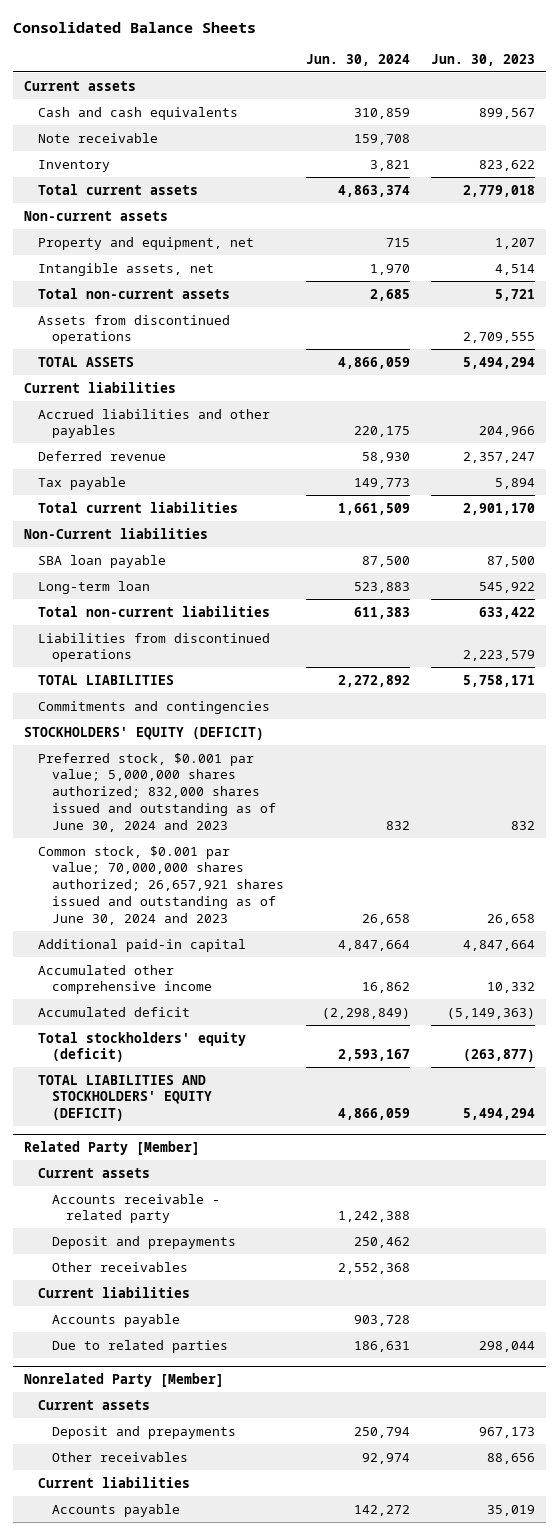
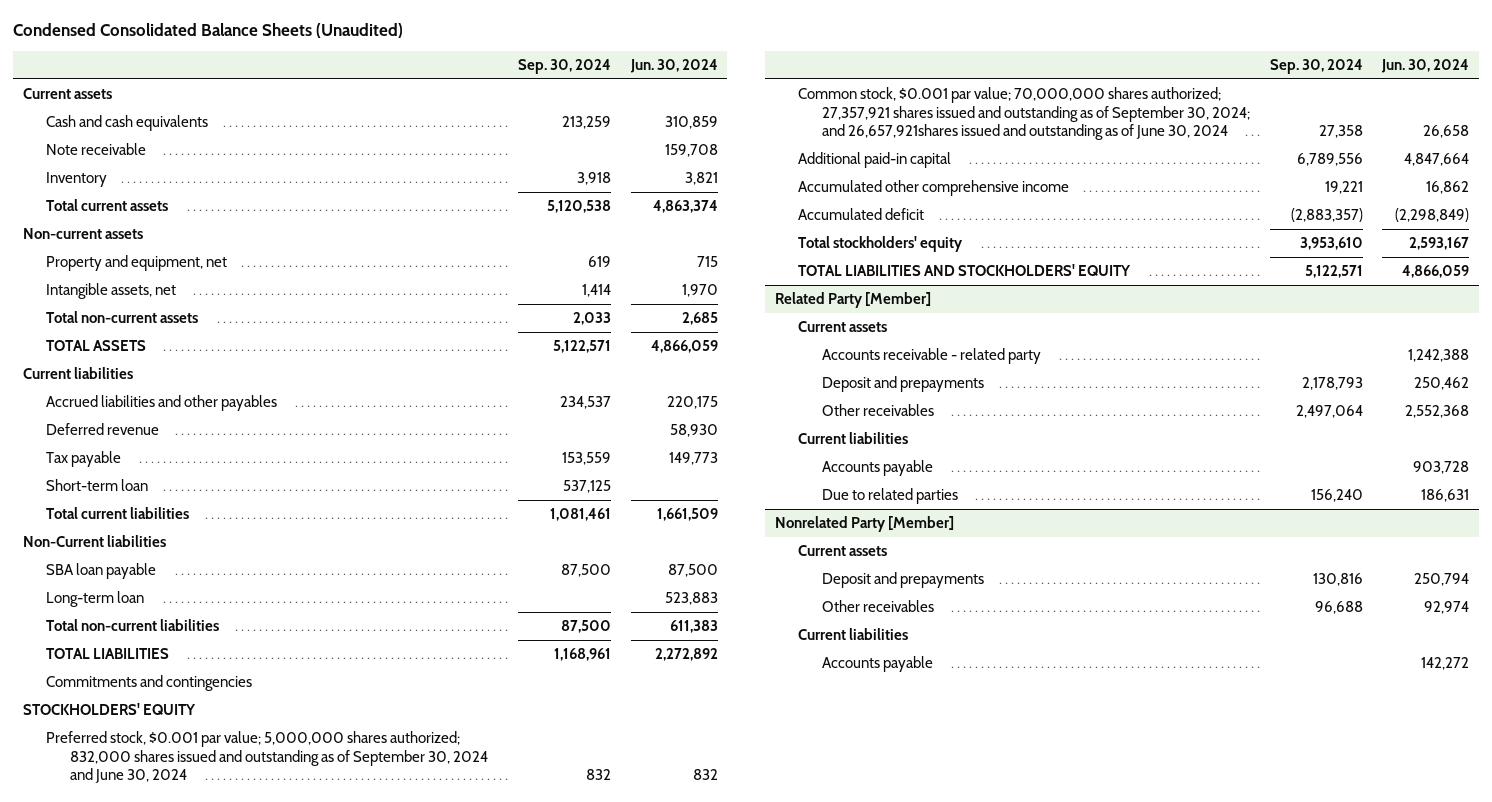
- Consolidated Balance Sheets
+ Condensed Consolidated Balance Sheets (Unaudited)
- | Jun. 30, 2024 | Jun. 30, 2023
+ | Sep. 30, 2024 | Jun. 30, 2024
- Assets from discontinued operations | | 2,709,555
+ Short-term loan | 537,125 |
- Liabilities from discontinued operations | | 2,223,579
- STOCKHOLDERS' EQUITY (DEFICIT)
- Preferred stock, $0.001 par value; 5,000,000 shares authorized; 832,000 shares issued and outstanding as of June 30, 2024 and 2023 | 832 | 832
- Common stock, $0.001 par value; 70,000,000 shares authorized; 26,657,921 shares issued and outstanding as of June 30, 2024 and 2023 | 26,658 | 26,658
+ STOCKHOLDERS' EQUITY
+ Preferred stock, $0.001 par value; 5,000,000 shares authorized; 832,000 shares issued and outstanding as of September 30, 2024 and June 30, 2024 | 832 | 832
+ Common stock, $0.001 par value; 70,000,000 shares authorized; 27,357,921 shares issued and outstanding as of September 30, 2024; and 26,657,921shares issued and outstanding as of June 30, 2024 | 27,358 | 26,658
- Total stockholders' equity (deficit) | 2,593,167 | (263,877)
- TOTAL LIABILITIES AND STOCKHOLDERS' EQUITY (DEFICIT) | 4,866,059 | 5,494,294
+ Total stockholders' equity | 3,953,610 | 2,593,167
+ TOTAL LIABILITIES AND STOCKHOLDERS' EQUITY | 5,122,571 | 4,866,059

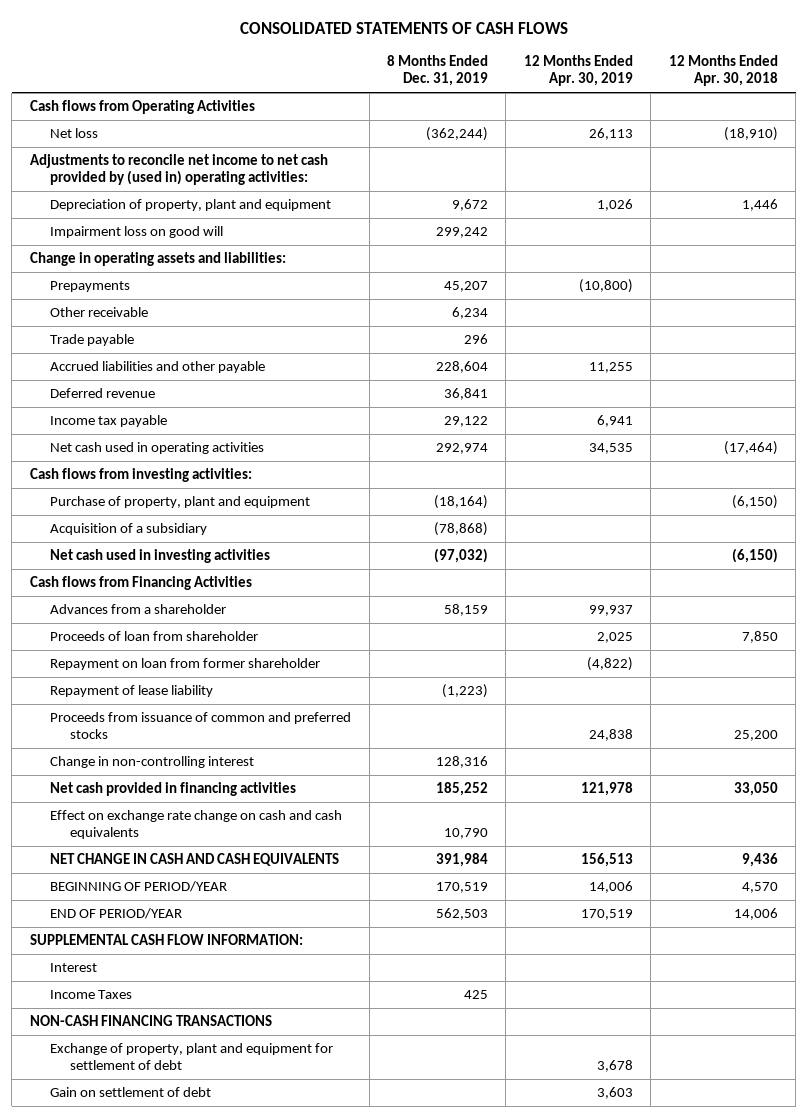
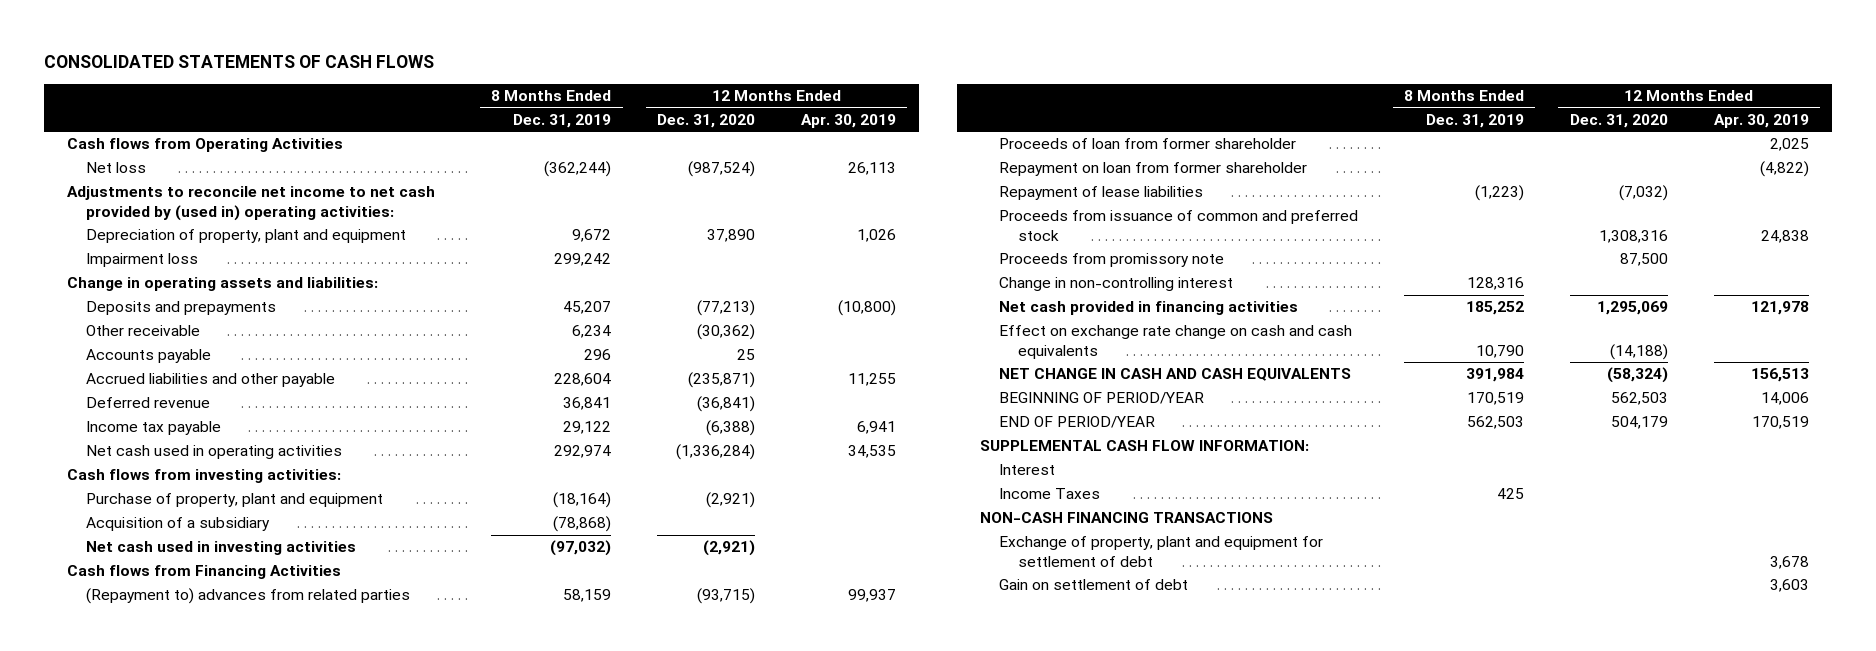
- | 8 Months Ended Dec. 31, 2019 | 12 Months Ended Apr. 30, 2019 | 12 Months Ended Apr. 30, 2018
+ | 8 Months Ended Dec. 31, 2019 | 12 Months Ended Dec. 31, 2020 | 12 Months Ended Apr. 30, 2019
- Impairment loss on good will | 299,242 | |
+ Impairment loss | 299,242 | |
- Prepayments | 45,207 | (10,800) |
+ Deposits and prepayments | 45,207 | (77,213) | (10,800)
- Trade payable | 296 | |
+ Accounts payable | 296 | 25 |
- Advances from a shareholder | 58,159 | 99,937 |
- Proceeds of loan from shareholder | | 2,025 | 7,850
+ (Repayment to) advances from related parties | 58,159 | (93,715) | 99,937
+ Proceeds of loan from former shareholder | | | 2,025
- Repayment of lease liability | (1,223) | |
- Proceeds from issuance of common and preferred stocks | | 24,838 | 25,200
+ Repayment of lease liabilities | (1,223) | (7,032) |
+ Proceeds from issuance of common and preferred stock | | 1,308,316 | 24,838
+ Proceeds from promissory note | | 87,500 |

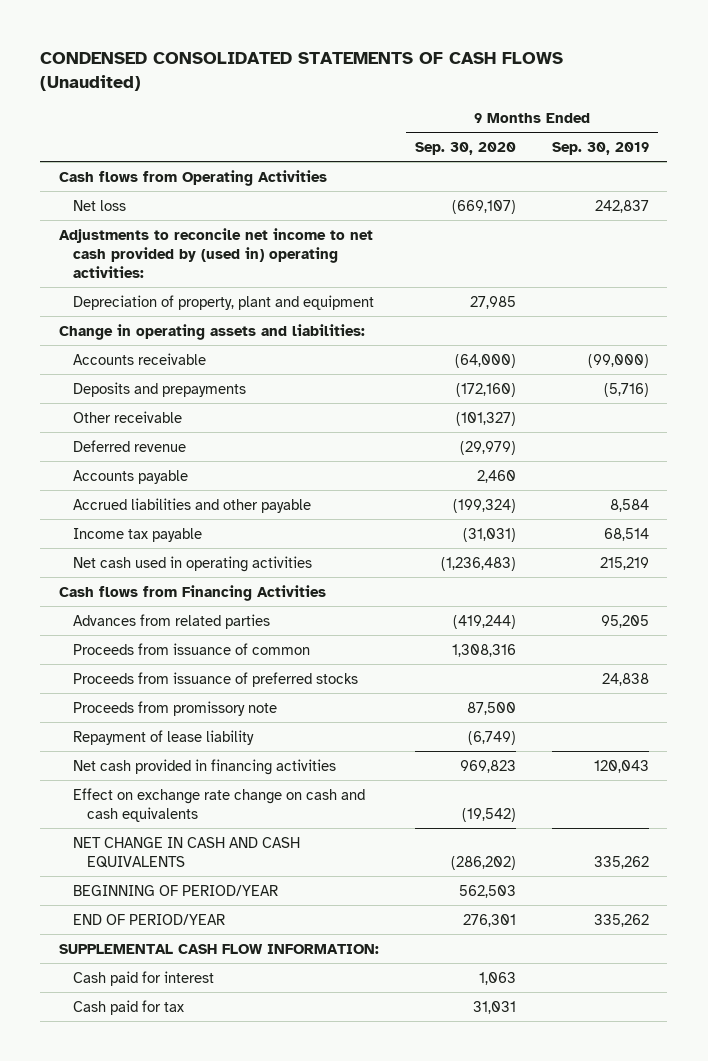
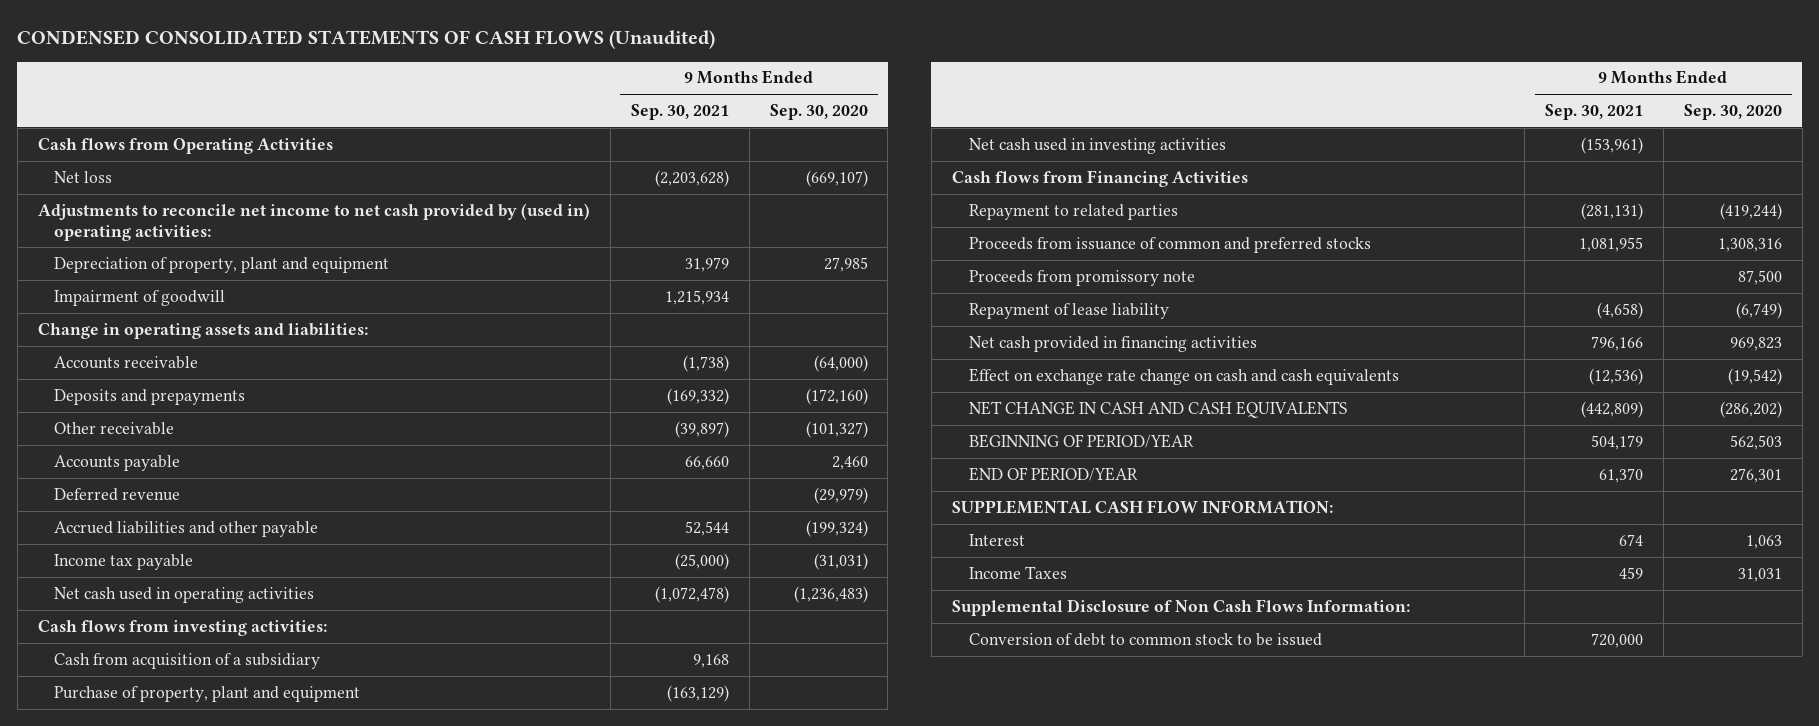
- | 9 Months Ended Sep. 30, 2020 | 9 Months Ended Sep. 30, 2019
+ | 9 Months Ended Sep. 30, 2021 | 9 Months Ended Sep. 30, 2020
+ Impairment of goodwill | 1,215,934 |
moved down: Deferred revenue | | (29,979)
+ Cash flows from investing activities:
+ Cash from acquisition of a subsidiary | 9,168 |
+ Purchase of property, plant and equipment | (163,129) |
+ Net cash used in investing activities | (153,961) |
- Advances from related parties | (419,244) | 95,205
- Proceeds from issuance of common | 1,308,316 |
- Proceeds from issuance of preferred stocks | | 24,838
+ Repayment to related parties | (281,131) | (419,244)
+ Proceeds from issuance of common and preferred stocks | 1,081,955 | 1,308,316
- Cash paid for interest | 1,063 |
- Cash paid for tax | 31,031 |
+ Interest | 674 | 1,063
+ Income Taxes | 459 | 31,031
+ Supplemental Disclosure of Non Cash Flows Information:
+ Conversion of debt to common stock to be issued | 720,000 |

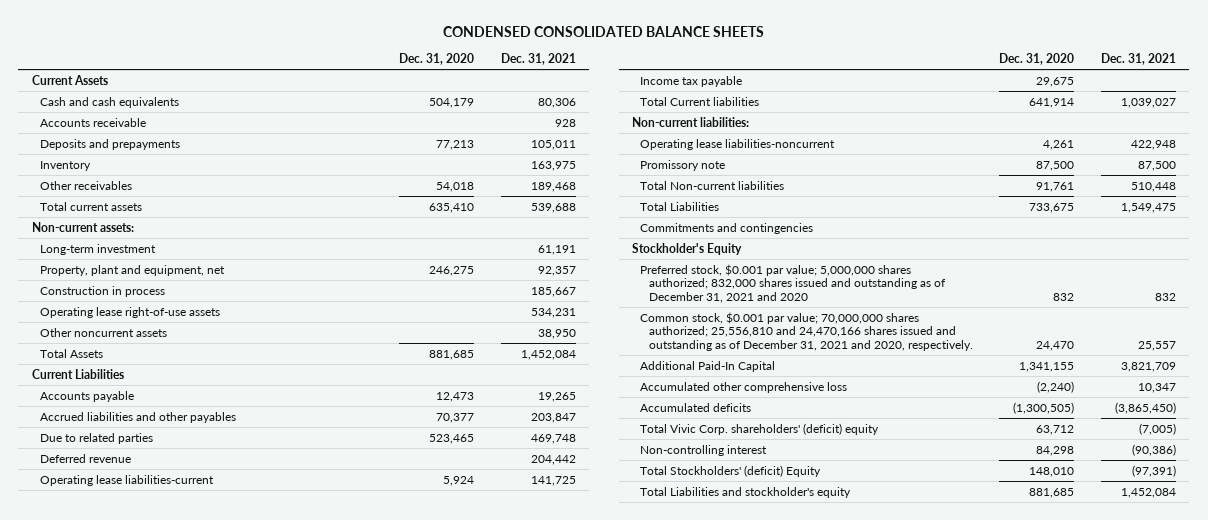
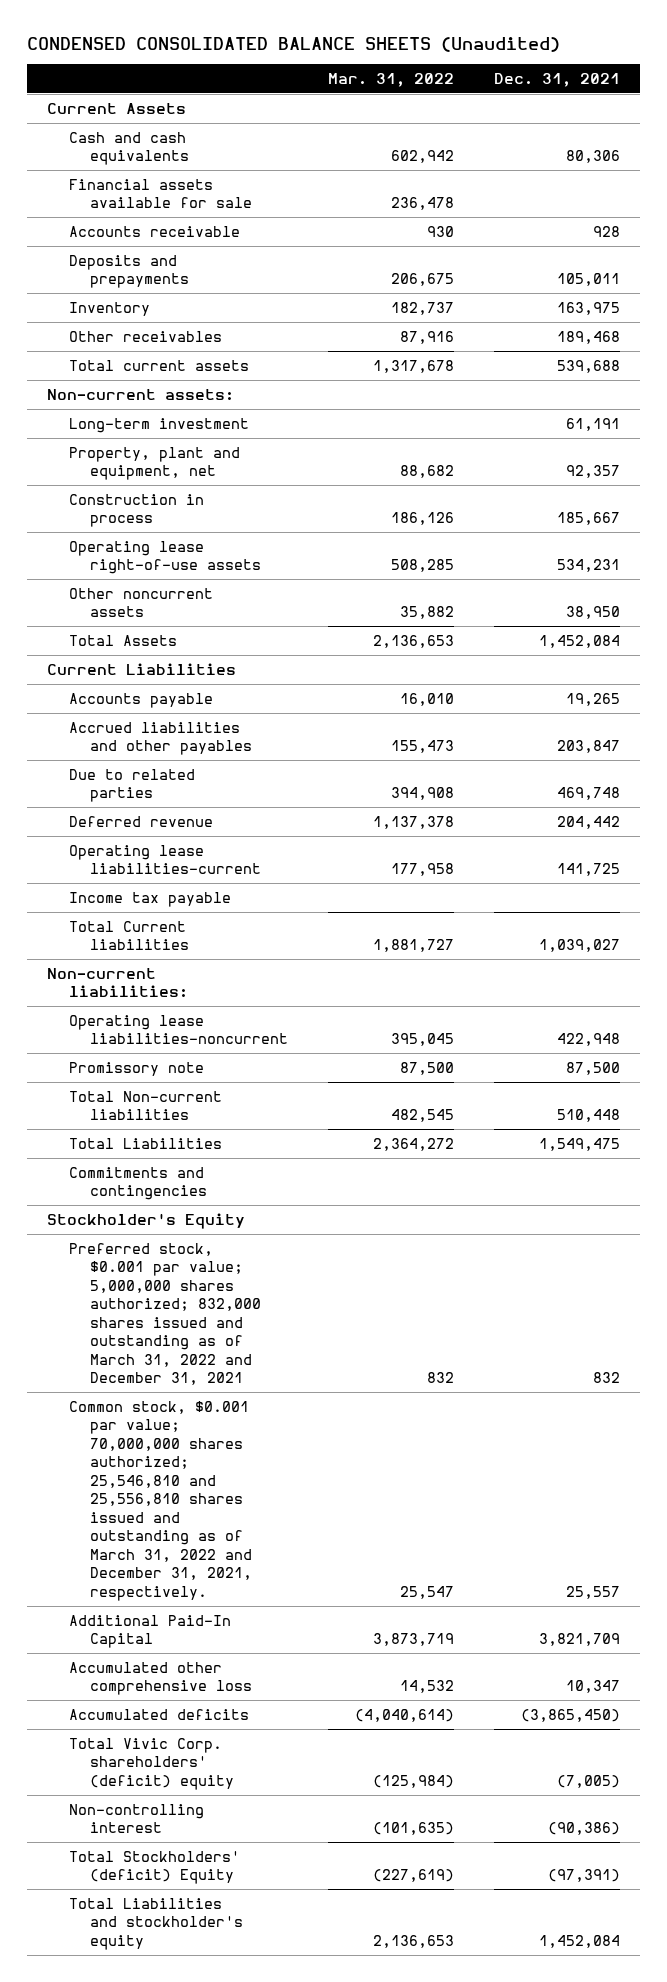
- CONDENSED CONSOLIDATED BALANCE SHEETS
+ CONDENSED CONSOLIDATED BALANCE SHEETS (Unaudited)
- | Dec. 31, 2020 | Dec. 31, 2021
+ | Mar. 31, 2022 | Dec. 31, 2021
+ Financial assets available for sale | 236,478 |
- Preferred stock, $0.001 par value; 5,000,000 shares authorized; 832,000 shares issued and outstanding as of December 31, 2021 and 2020 | 832 | 832
- Common stock, $0.001 par value; 70,000,000 shares authorized; 25,556,810 and 24,470,166 shares issued and outstanding as of December 31, 2021 and 2020, respectively. | 24,470 | 25,557
+ Preferred stock, $0.001 par value; 5,000,000 shares authorized; 832,000 shares issued and outstanding as of March 31, 2022 and December 31, 2021 | 832 | 832
+ Common stock, $0.001 par value; 70,000,000 shares authorized; 25,546,810 and 25,556,810 shares issued and outstanding as of March 31, 2022 and December 31, 2021, respectively. | 25,547 | 25,557

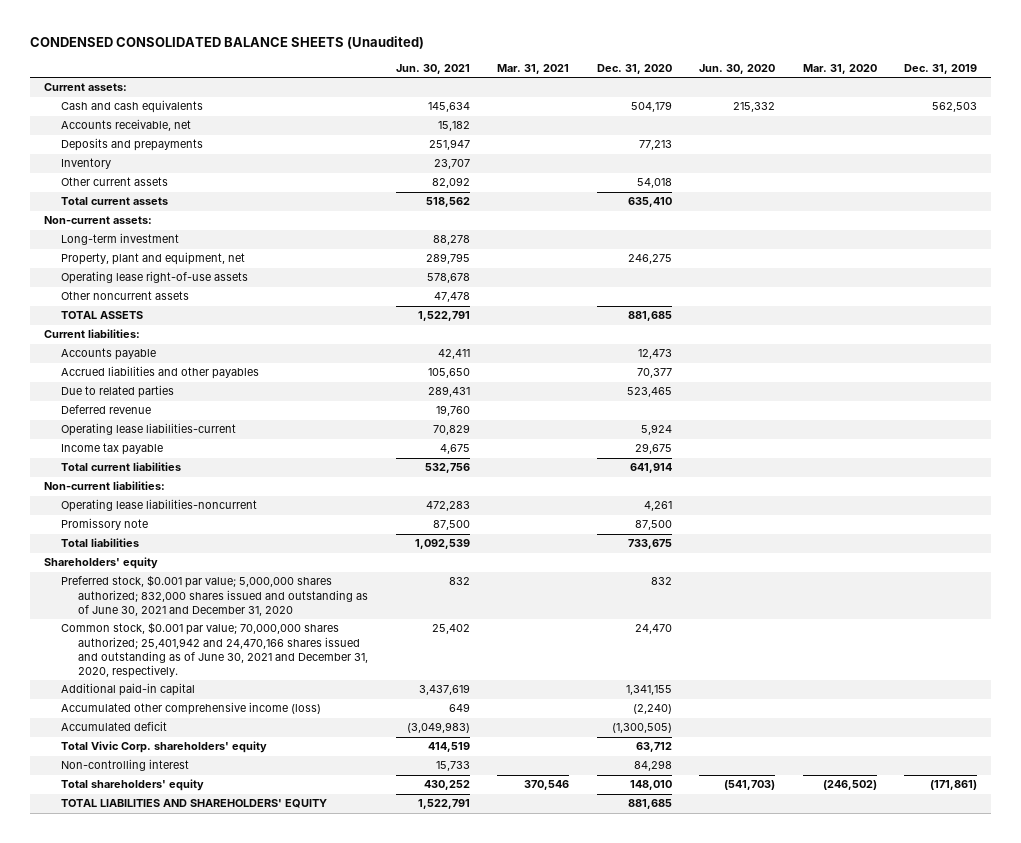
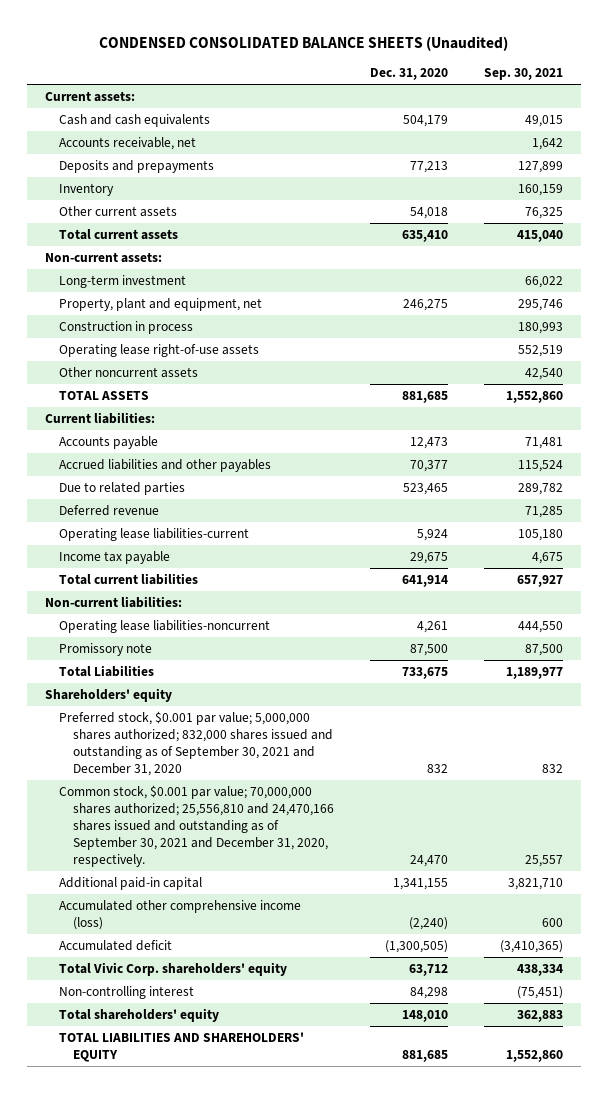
- | Jun. 30, 2021 | Mar. 31, 2021 | Dec. 31, 2020 | Jun. 30, 2020 | Mar. 31, 2020 | Dec. 31, 2019
+ | Dec. 31, 2020 | Sep. 30, 2021
+ Construction in process | | 180,993
- Total liabilities | 1,092,539 | | 733,675 | | |
+ Total Liabilities | 733,675 | 1,189,977
- Preferred stock, $0.001 par value; 5,000,000 shares authorized; 832,000 shares issued and outstanding as of June 30, 2021 and December 31, 2020 | 832 | | 832 | | |
- Common stock, $0.001 par value; 70,000,000 shares authorized; 25,401,942 and 24,470,166 shares issued and outstanding as of June 30, 2021 and December 31, 2020, respectively. | 25,402 | | 24,470 | | |
+ Preferred stock, $0.001 par value; 5,000,000 shares authorized; 832,000 shares issued and outstanding as of September 30, 2021 and December 31, 2020 | 832 | 832
+ Common stock, $0.001 par value; 70,000,000 shares authorized; 25,556,810 and 24,470,166 shares issued and outstanding as of September 30, 2021 and December 31, 2020, respectively. | 24,470 | 25,557

